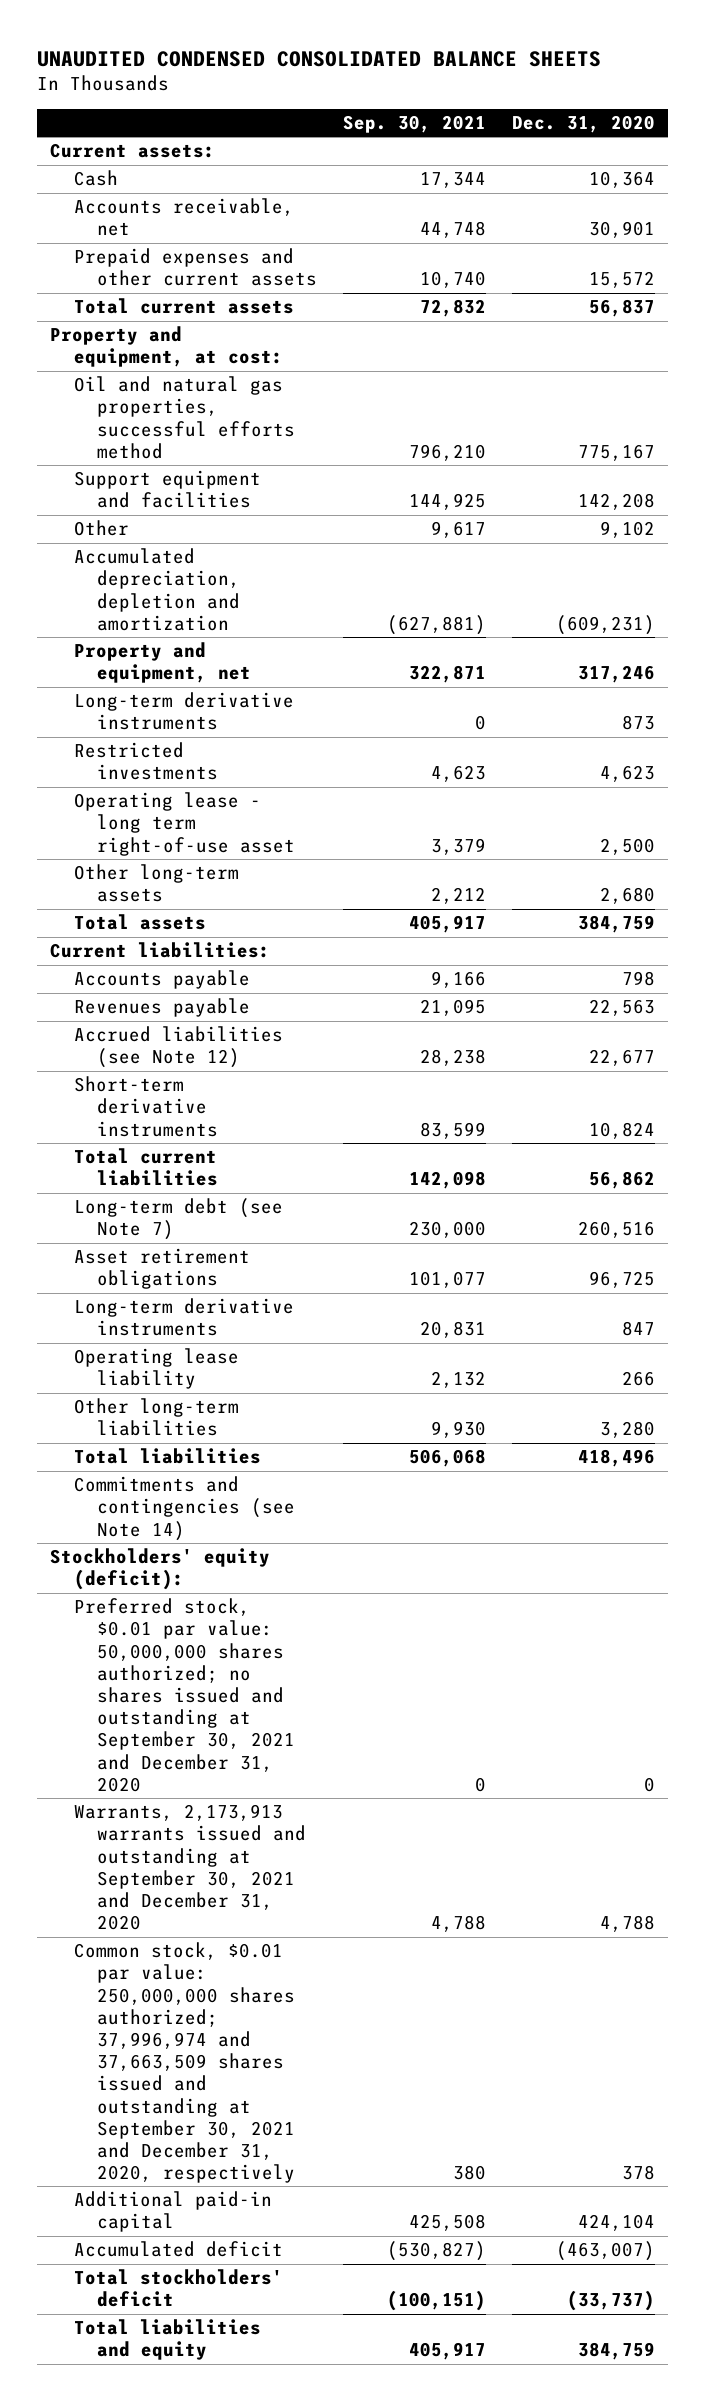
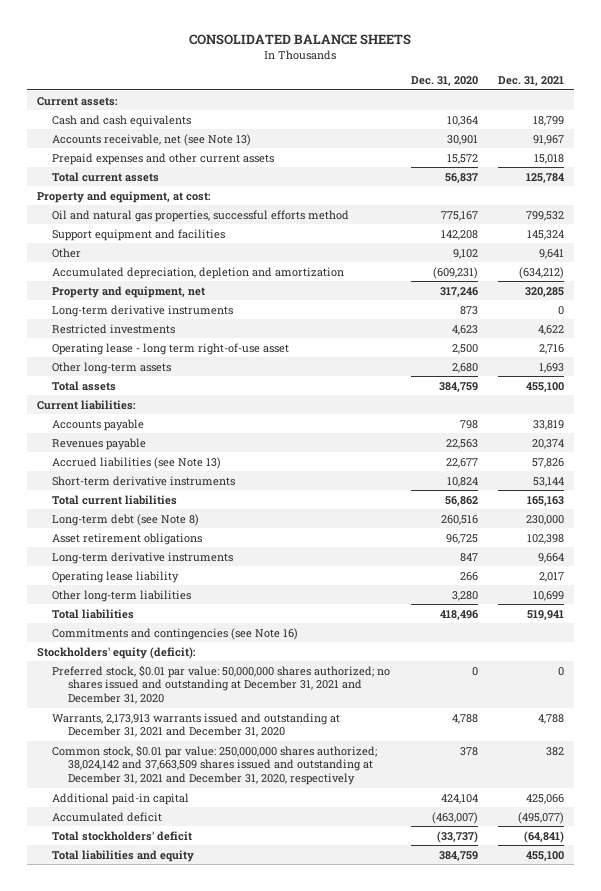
- UNAUDITED CONDENSED CONSOLIDATED BALANCE SHEETS
+ CONSOLIDATED BALANCE SHEETS
- | Sep. 30, 2021 | Dec. 31, 2020
+ | Dec. 31, 2020 | Dec. 31, 2021
- Cash | 17,344 | 10,364
- Accounts receivable, net | 44,748 | 30,901
+ Cash and cash equivalents | 10,364 | 18,799
+ Accounts receivable, net (see Note 13) | 30,901 | 91,967
- Accrued liabilities (see Note 12) | 28,238 | 22,677
+ Accrued liabilities (see Note 13) | 22,677 | 57,826
- Long-term debt (see Note 7) | 230,000 | 260,516
+ Long-term debt (see Note 8) | 260,516 | 230,000
- Commitments and contingencies (see Note 14)
+ Commitments and contingencies (see Note 16)
- Preferred stock, $0.01 par value: 50,000,000 shares authorized; no shares issued and outstanding at September 30, 2021 and December 31, 2020 | 0 | 0
- Warrants, 2,173,913 warrants issued and outstanding at September 30, 2021 and December 31, 2020 | 4,788 | 4,788
- Common stock, $0.01 par value: 250,000,000 shares authorized; 37,996,974 and 37,663,509 shares issued and outstanding at September 30, 2021 and December 31, 2020, respectively | 380 | 378
+ Preferred stock, $0.01 par value: 50,000,000 shares authorized; no shares issued and outstanding at December 31, 2021 and December 31, 2020 | 0 | 0
+ Warrants, 2,173,913 warrants issued and outstanding at December 31, 2021 and December 31, 2020 | 4,788 | 4,788
+ Common stock, $0.01 par value: 250,000,000 shares authorized; 38,024,142 and 37,663,509 shares issued and outstanding at December 31, 2021 and December 31, 2020, respectively | 378 | 382

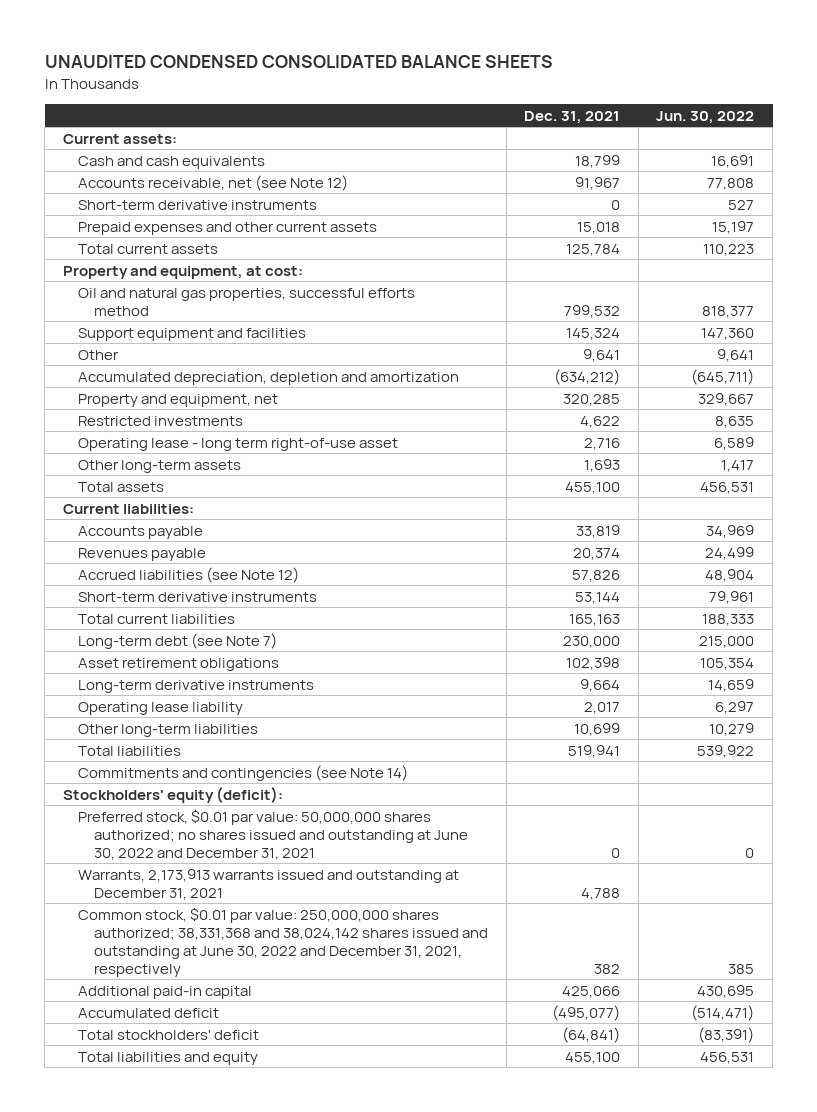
- CONSOLIDATED BALANCE SHEETS
+ UNAUDITED CONDENSED CONSOLIDATED BALANCE SHEETS
- | Dec. 31, 2020 | Dec. 31, 2021
+ | Dec. 31, 2021 | Jun. 30, 2022
- Accounts receivable, net (see Note 13) | 30,901 | 91,967
+ Accounts receivable, net (see Note 12) | 91,967 | 77,808
+ Short-term derivative instruments | 0 | 527
- Long-term derivative instruments | 873 | 0
- Accrued liabilities (see Note 13) | 22,677 | 57,826
+ Accrued liabilities (see Note 12) | 57,826 | 48,904
- Long-term debt (see Note 8) | 260,516 | 230,000
+ Long-term debt (see Note 7) | 230,000 | 215,000
- Commitments and contingencies (see Note 16)
+ Commitments and contingencies (see Note 14)
- Preferred stock, $0.01 par value: 50,000,000 shares authorized; no shares issued and outstanding at December 31, 2021 and December 31, 2020 | 0 | 0
- Warrants, 2,173,913 warrants issued and outstanding at December 31, 2021 and December 31, 2020 | 4,788 | 4,788
- Common stock, $0.01 par value: 250,000,000 shares authorized; 38,024,142 and 37,663,509 shares issued and outstanding at December 31, 2021 and December 31, 2020, respectively | 378 | 382
+ Preferred stock, $0.01 par value: 50,000,000 shares authorized; no shares issued and outstanding at June 30, 2022 and December 31, 2021 | 0 | 0
+ Warrants, 2,173,913 warrants issued and outstanding at December 31, 2021 | 4,788 |
+ Common stock, $0.01 par value: 250,000,000 shares authorized; 38,331,368 and 38,024,142 shares issued and outstanding at June 30, 2022 and December 31, 2021, respectively | 382 | 385

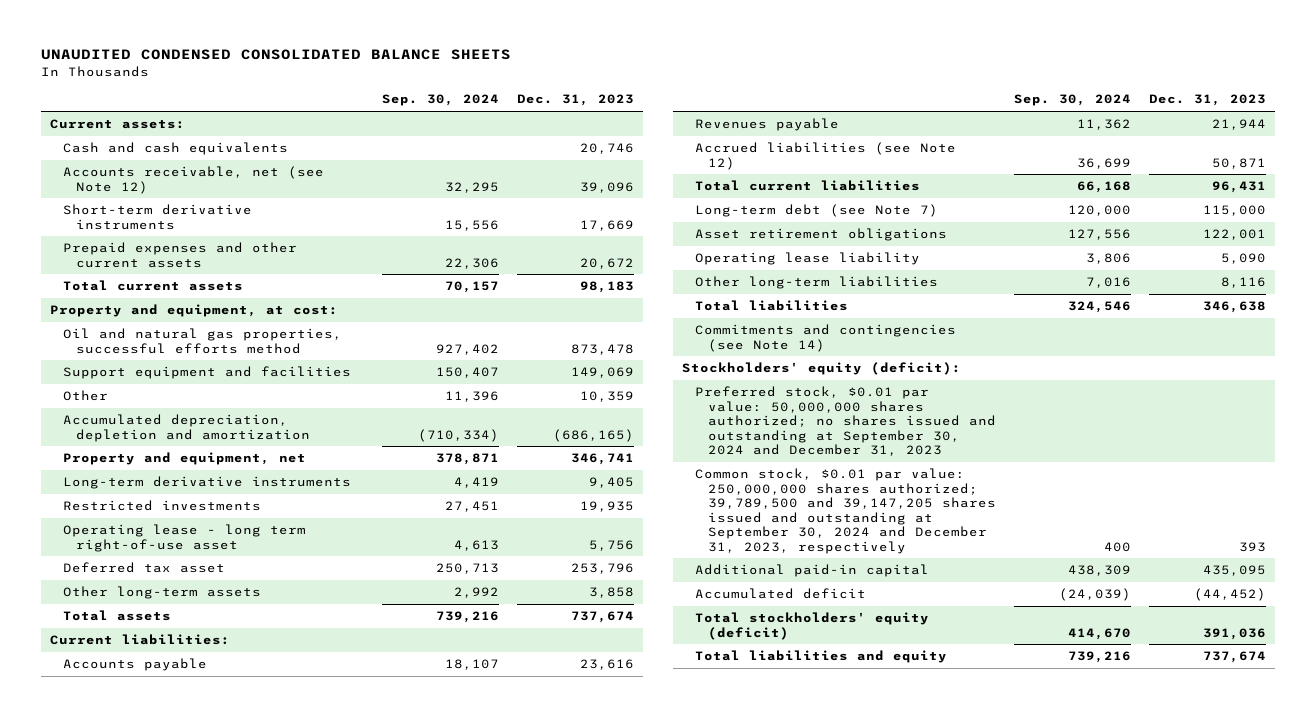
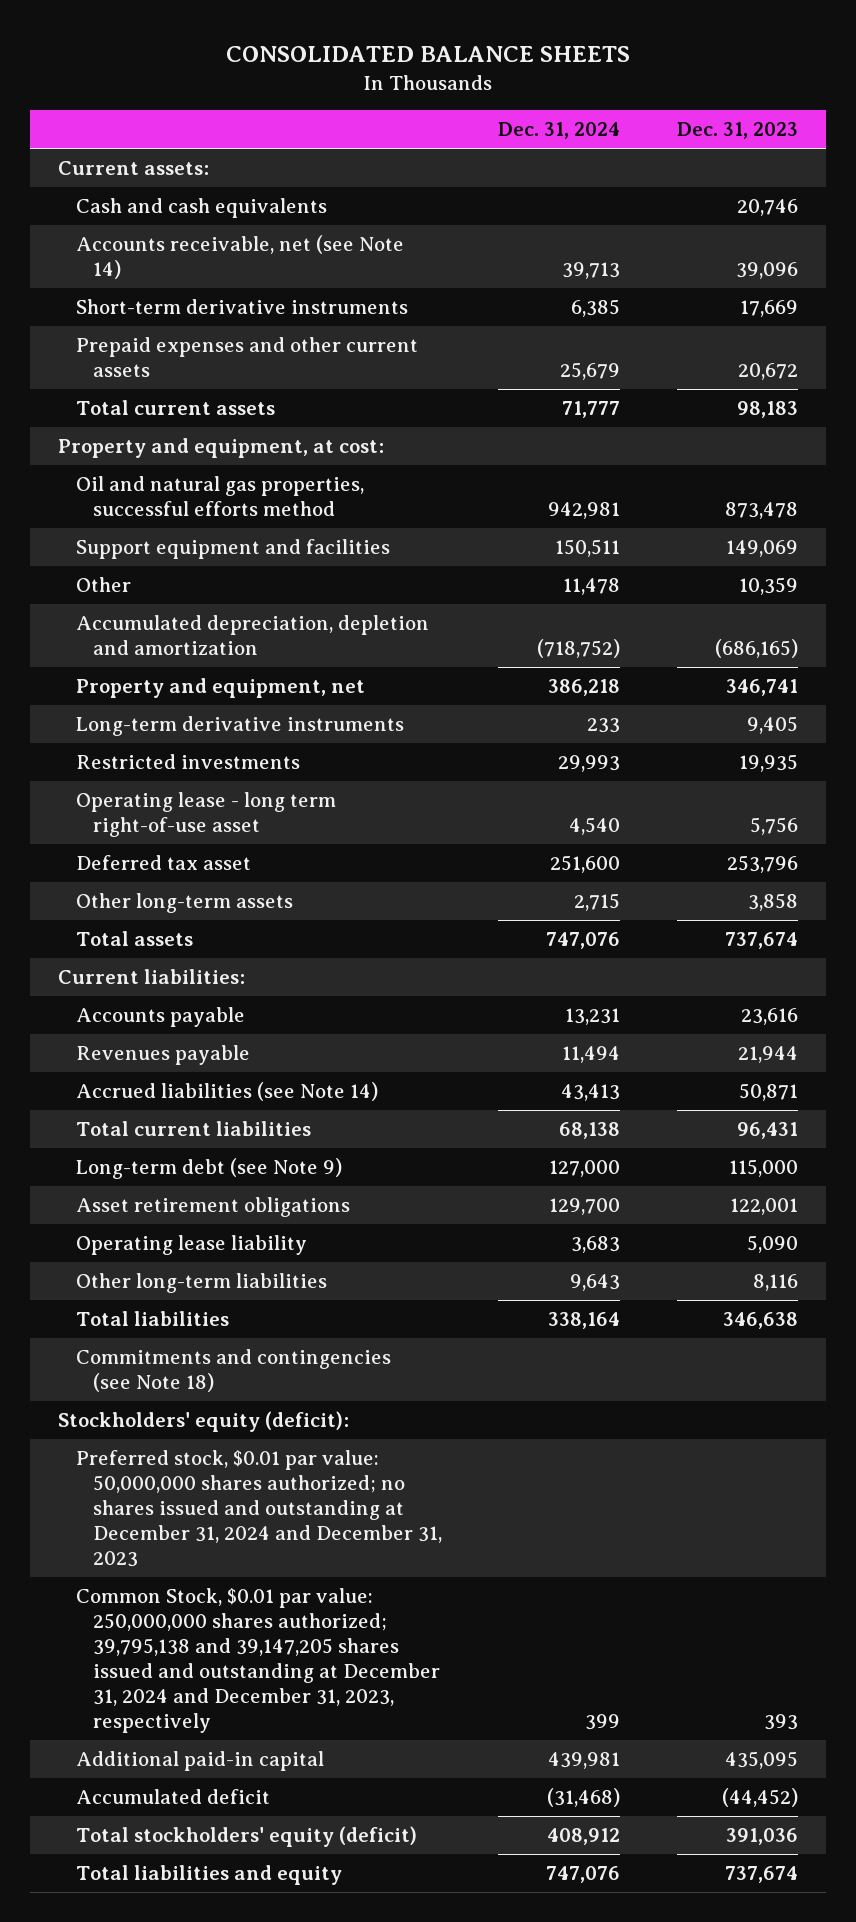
- UNAUDITED CONDENSED CONSOLIDATED BALANCE SHEETS
+ CONSOLIDATED BALANCE SHEETS
- | Sep. 30, 2024 | Dec. 31, 2023
+ | Dec. 31, 2024 | Dec. 31, 2023
- Accounts receivable, net (see Note 12) | 32,295 | 39,096
+ Accounts receivable, net (see Note 14) | 39,713 | 39,096
- Accrued liabilities (see Note 12) | 36,699 | 50,871
+ Accrued liabilities (see Note 14) | 43,413 | 50,871
- Long-term debt (see Note 7) | 120,000 | 115,000
+ Long-term debt (see Note 9) | 127,000 | 115,000
- Commitments and contingencies (see Note 14)
+ Commitments and contingencies (see Note 18)
- Preferred stock, $0.01 par value: 50,000,000 shares authorized; no shares issued and outstanding at September 30, 2024 and December 31, 2023
- Common stock, $0.01 par value: 250,000,000 shares authorized; 39,789,500 and 39,147,205 shares issued and outstanding at September 30, 2024 and December 31, 2023, respectively | 400 | 393
+ Preferred stock, $0.01 par value: 50,000,000 shares authorized; no shares issued and outstanding at December 31, 2024 and December 31, 2023
+ Common Stock, $0.01 par value: 250,000,000 shares authorized; 39,795,138 and 39,147,205 shares issued and outstanding at December 31, 2024 and December 31, 2023, respectively | 399 | 393

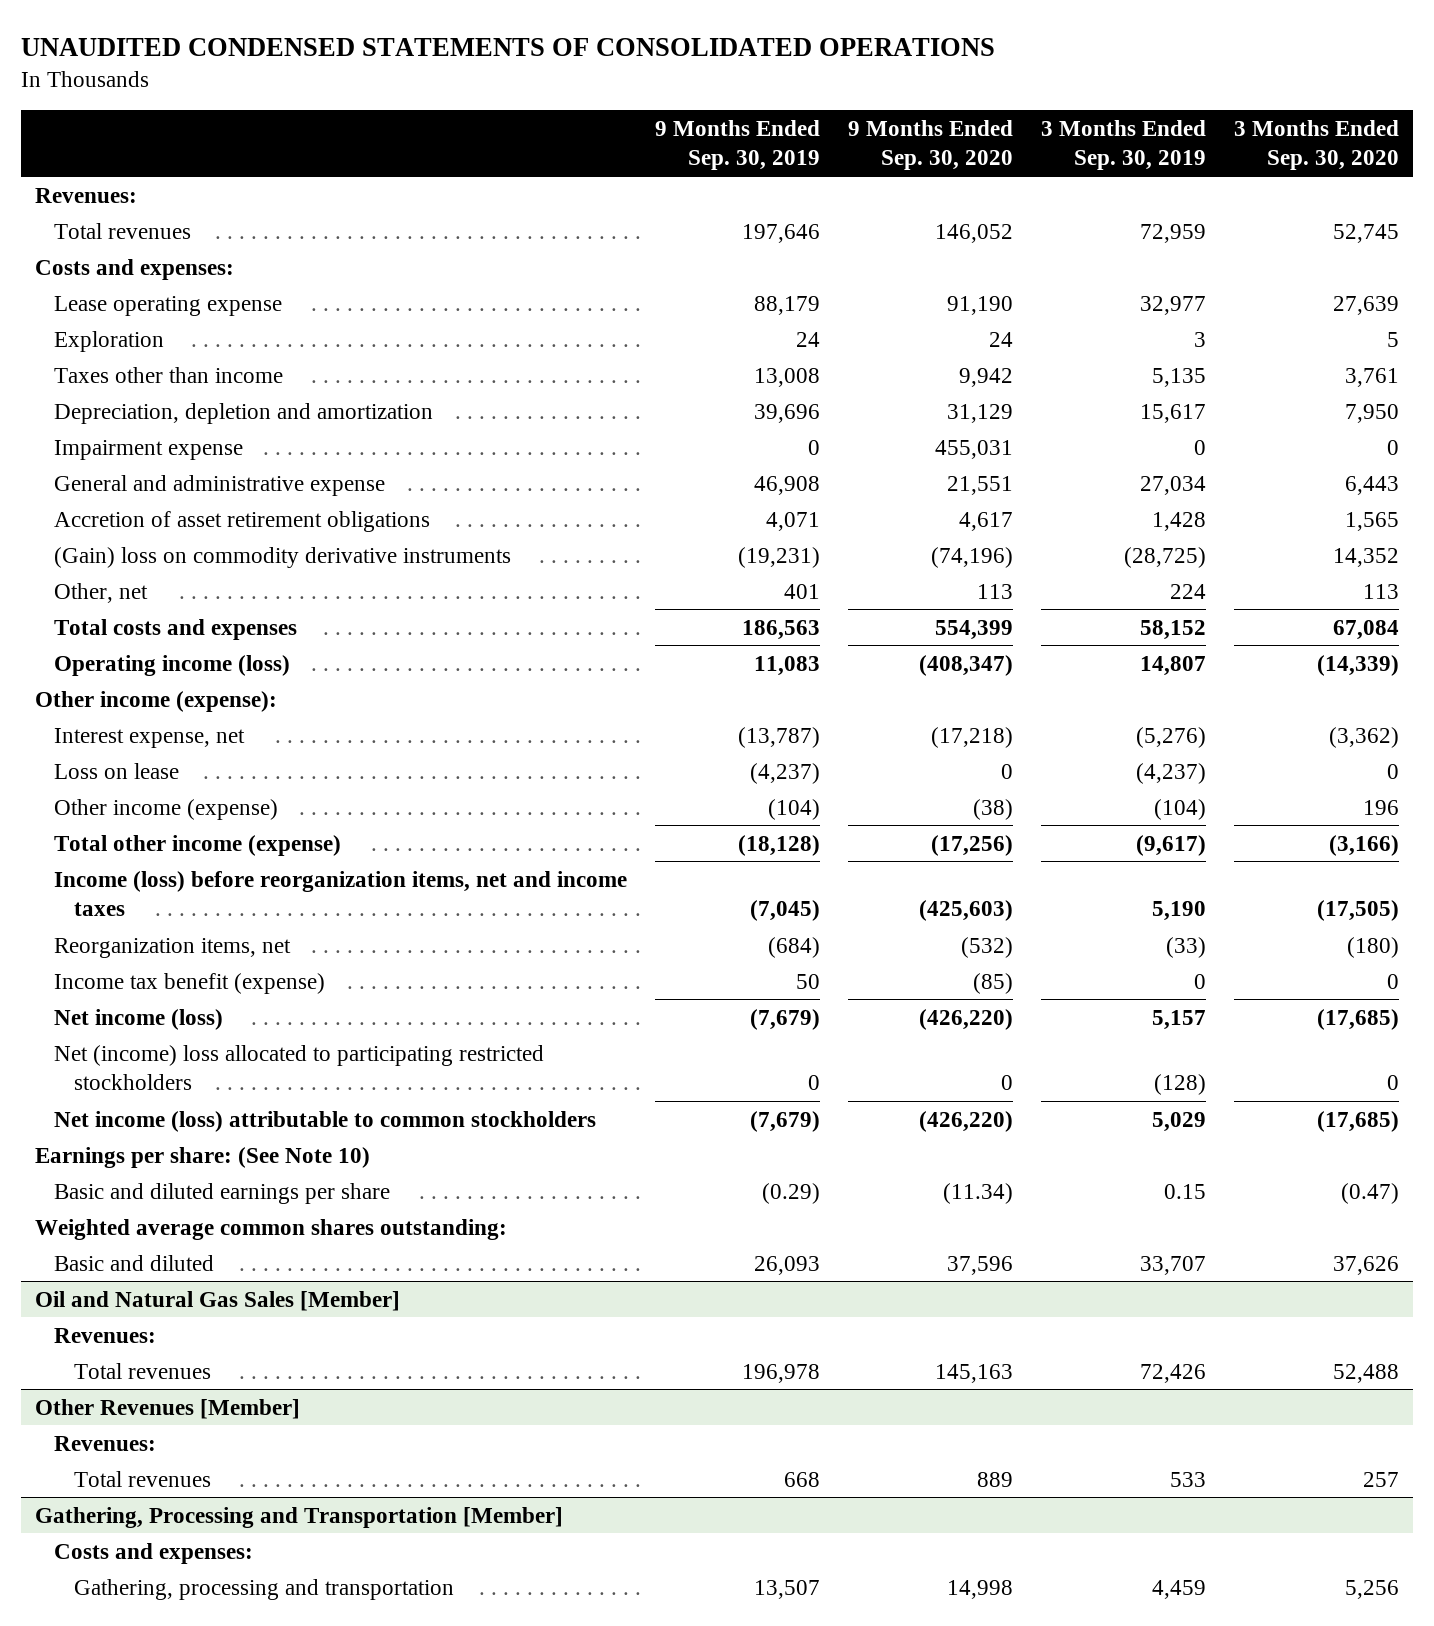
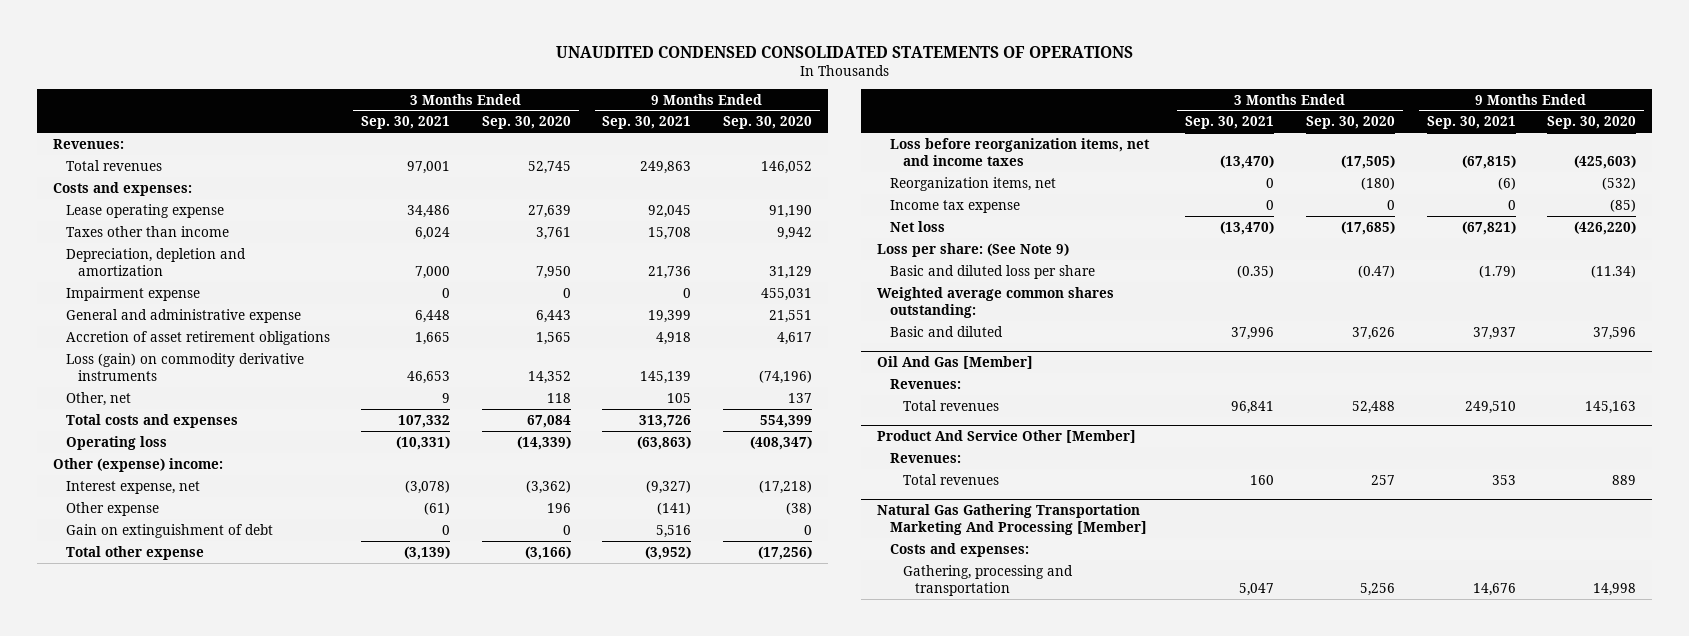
- UNAUDITED CONDENSED STATEMENTS OF CONSOLIDATED OPERATIONS
+ UNAUDITED CONDENSED CONSOLIDATED STATEMENTS OF OPERATIONS
- | 9 Months Ended Sep. 30, 2019 | 9 Months Ended Sep. 30, 2020 | 3 Months Ended Sep. 30, 2019 | 3 Months Ended Sep. 30, 2020
+ | 3 Months Ended Sep. 30, 2021 | 3 Months Ended Sep. 30, 2020 | 9 Months Ended Sep. 30, 2021 | 9 Months Ended Sep. 30, 2020
- Exploration | 24 | 24 | 3 | 5
- (Gain) loss on commodity derivative instruments | (19,231) | (74,196) | (28,725) | 14,352
- Other, net | 401 | 113 | 224 | 113
+ Loss (gain) on commodity derivative instruments | 46,653 | 14,352 | 145,139 | (74,196)
+ Other, net | 9 | 118 | 105 | 137
- Operating income (loss) | 11,083 | (408,347) | 14,807 | (14,339)
- Other income (expense):
+ Operating loss | (10,331) | (14,339) | (63,863) | (408,347)
+ Other (expense) income:
- Loss on lease | (4,237) | 0 | (4,237) | 0
- Other income (expense) | (104) | (38) | (104) | 196
- Total other income (expense) | (18,128) | (17,256) | (9,617) | (3,166)
- Income (loss) before reorganization items, net and income taxes | (7,045) | (425,603) | 5,190 | (17,505)
+ Other expense | (61) | 196 | (141) | (38)
+ Gain on extinguishment of debt | 0 | 0 | 5,516 | 0
+ Total other expense | (3,139) | (3,166) | (3,952) | (17,256)
+ Loss before reorganization items, net and income taxes | (13,470) | (17,505) | (67,815) | (425,603)
- Income tax benefit (expense) | 50 | (85) | 0 | 0
- Net income (loss) | (7,679) | (426,220) | 5,157 | (17,685)
- Net (income) loss allocated to participating restricted stockholders | 0 | 0 | (128) | 0
- Net income (loss) attributable to common stockholders | (7,679) | (426,220) | 5,029 | (17,685)
- Earnings per share: (See Note 10)
- Basic and diluted earnings per share | (0.29) | (11.34) | 0.15 | (0.47)
+ Income tax expense | 0 | 0 | 0 | (85)
+ Net loss | (13,470) | (17,685) | (67,821) | (426,220)
+ Loss per share: (See Note 9)
+ Basic and diluted loss per share | (0.35) | (0.47) | (1.79) | (11.34)
- Oil and Natural Gas Sales [Member]
+ Oil And Gas [Member]
- Other Revenues [Member]
+ Product And Service Other [Member]
- Gathering, Processing and Transportation [Member]
+ Natural Gas Gathering Transportation Marketing And Processing [Member]

